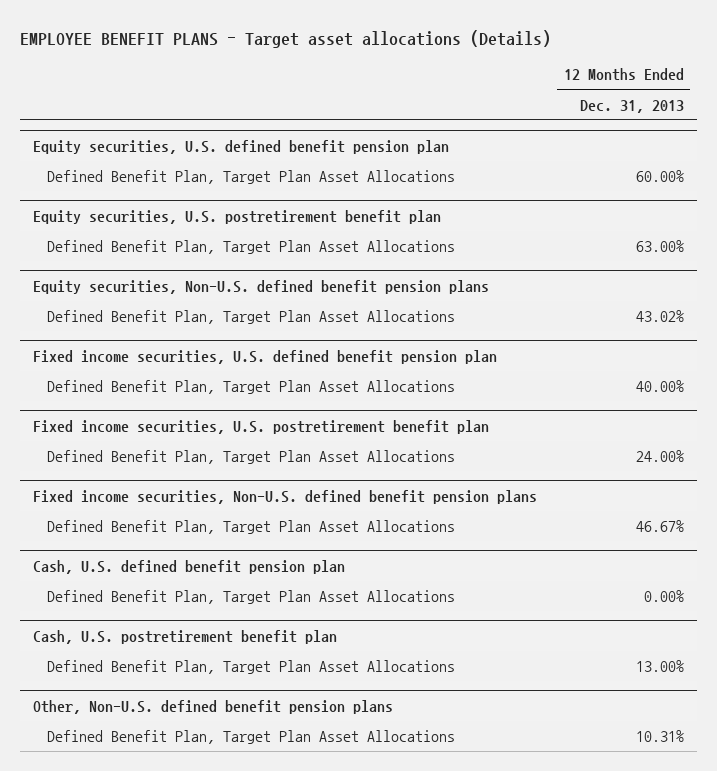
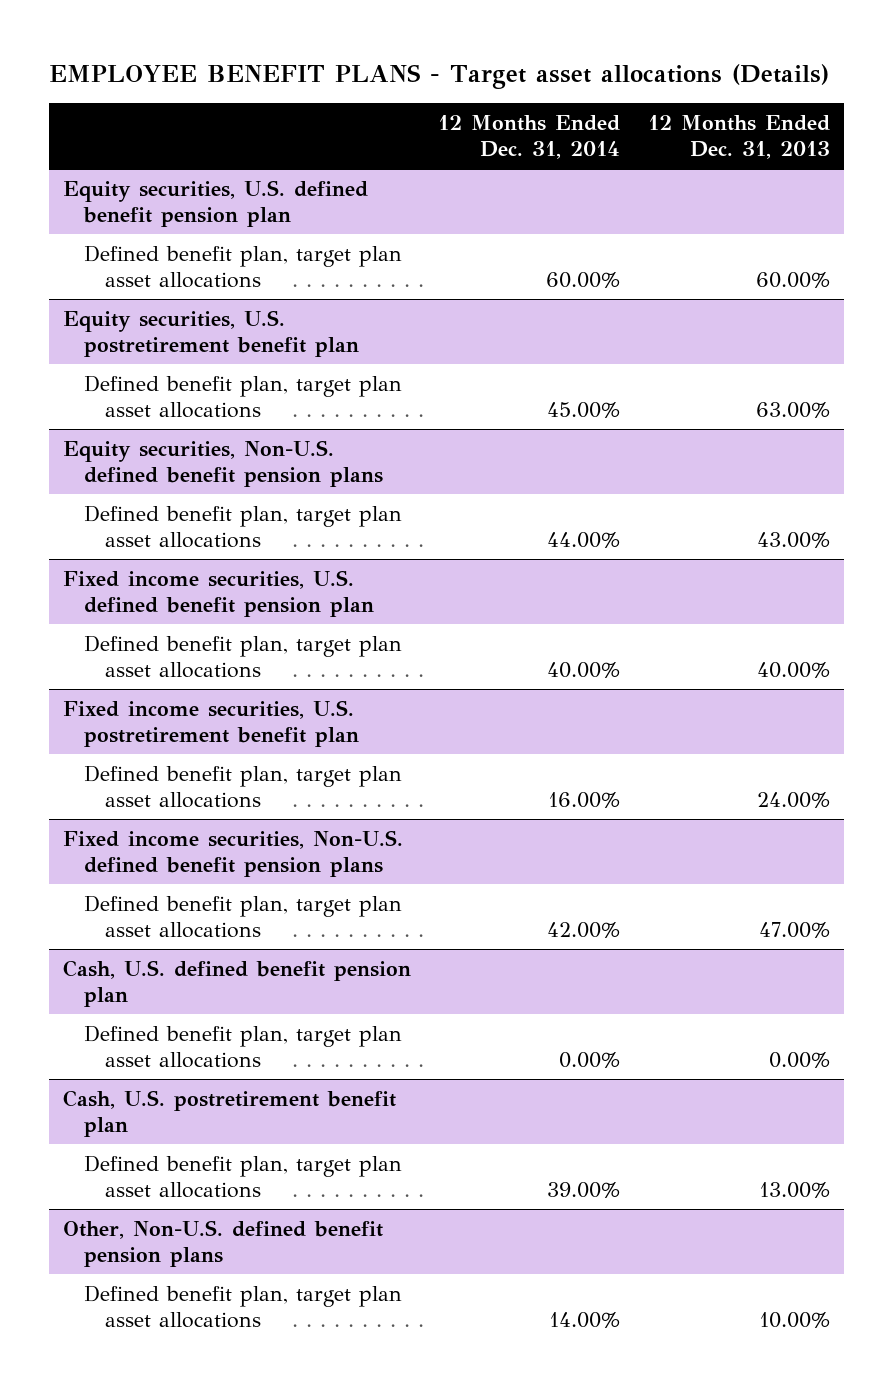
- | 12 Months Ended Dec. 31, 2013
+ | 12 Months Ended Dec. 31, 2014 | 12 Months Ended Dec. 31, 2013
@ Equity securities, U.S. defined benefit pension plan
- Defined Benefit Plan, Target Plan Asset Allocations | 60.00%
+ Defined benefit plan, target plan asset allocations | 60.00% | 60.00%
@ Equity securities, U.S. postretirement benefit plan
- Defined Benefit Plan, Target Plan Asset Allocations | 63.00%
+ Defined benefit plan, target plan asset allocations | 45.00% | 63.00%
@ Equity securities, Non-U.S. defined benefit pension plans
- Defined Benefit Plan, Target Plan Asset Allocations | 43.02%
+ Defined benefit plan, target plan asset allocations | 44.00% | 43.00%
@ Fixed income securities, U.S. defined benefit pension plan
- Defined Benefit Plan, Target Plan Asset Allocations | 40.00%
+ Defined benefit plan, target plan asset allocations | 40.00% | 40.00%
@ Fixed income securities, U.S. postretirement benefit plan
- Defined Benefit Plan, Target Plan Asset Allocations | 24.00%
+ Defined benefit plan, target plan asset allocations | 16.00% | 24.00%
@ Fixed income securities, Non-U.S. defined benefit pension plans
- Defined Benefit Plan, Target Plan Asset Allocations | 46.67%
+ Defined benefit plan, target plan asset allocations | 42.00% | 47.00%
@ Cash, U.S. defined benefit pension plan
- Defined Benefit Plan, Target Plan Asset Allocations | 0.00%
+ Defined benefit plan, target plan asset allocations | 0.00% | 0.00%
@ Cash, U.S. postretirement benefit plan
- Defined Benefit Plan, Target Plan Asset Allocations | 13.00%
+ Defined benefit plan, target plan asset allocations | 39.00% | 13.00%
@ Other, Non-U.S. defined benefit pension plans
- Defined Benefit Plan, Target Plan Asset Allocations | 10.31%
+ Defined benefit plan, target plan asset allocations | 14.00% | 10.00%

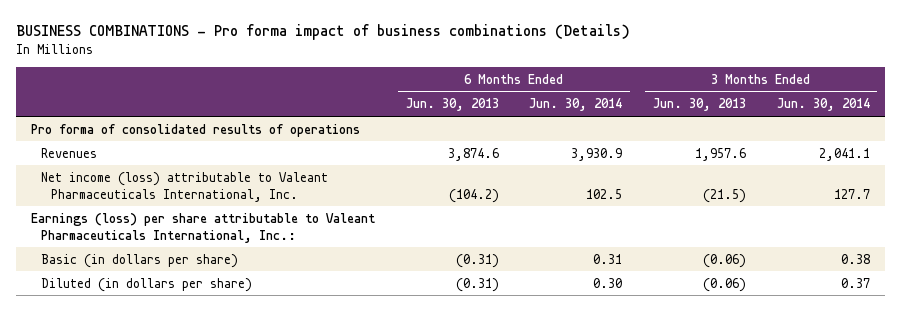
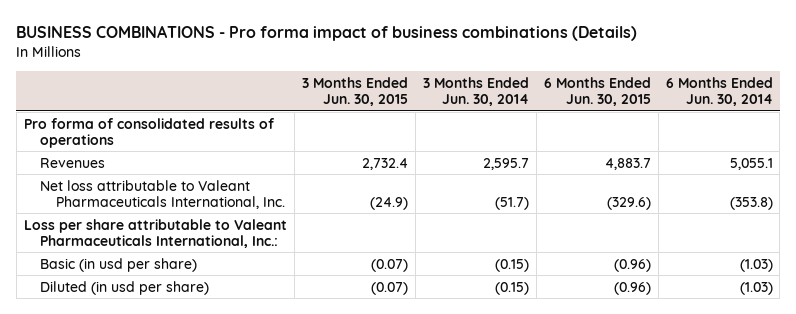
- | 6 Months Ended Jun. 30, 2013 | 6 Months Ended Jun. 30, 2014 | 3 Months Ended Jun. 30, 2013 | 3 Months Ended Jun. 30, 2014
+ | 3 Months Ended Jun. 30, 2015 | 3 Months Ended Jun. 30, 2014 | 6 Months Ended Jun. 30, 2015 | 6 Months Ended Jun. 30, 2014
- Revenues | 3,874.6 | 3,930.9 | 1,957.6 | 2,041.1
- Net income (loss) attributable to Valeant Pharmaceuticals International, Inc. | (104.2) | 102.5 | (21.5) | 127.7
- Earnings (loss) per share attributable to Valeant Pharmaceuticals International, Inc.:
- Basic (in dollars per share) | (0.31) | 0.31 | (0.06) | 0.38
- Diluted (in dollars per share) | (0.31) | 0.30 | (0.06) | 0.37
+ Revenues | 2,732.4 | 2,595.7 | 4,883.7 | 5,055.1
+ Net loss attributable to Valeant Pharmaceuticals International, Inc. | (24.9) | (51.7) | (329.6) | (353.8)
+ Loss per share attributable to Valeant Pharmaceuticals International, Inc.:
+ Basic (in usd per share) | (0.07) | (0.15) | (0.96) | (1.03)
+ Diluted (in usd per share) | (0.07) | (0.15) | (0.96) | (1.03)

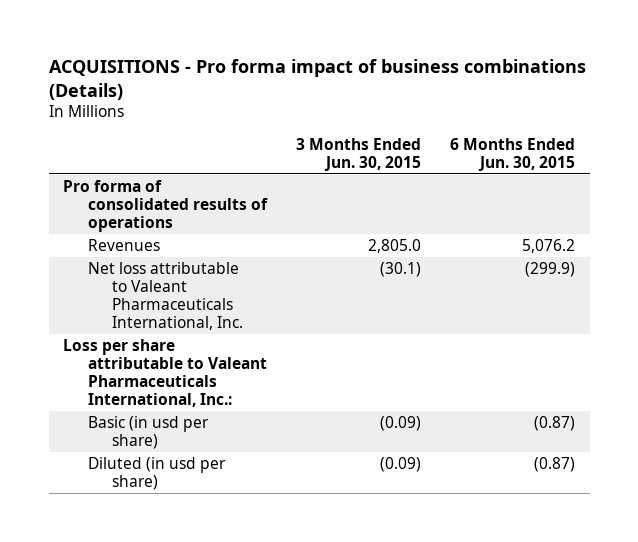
- BUSINESS COMBINATIONS - Pro forma impact of business combinations (Details)
+ ACQUISITIONS - Pro forma impact of business combinations (Details)
- | 3 Months Ended Jun. 30, 2015 | 3 Months Ended Jun. 30, 2014 | 6 Months Ended Jun. 30, 2015 | 6 Months Ended Jun. 30, 2014
+ | 3 Months Ended Jun. 30, 2015 | 6 Months Ended Jun. 30, 2015
- Revenues | 2,732.4 | 2,595.7 | 4,883.7 | 5,055.1
- Net loss attributable to Valeant Pharmaceuticals International, Inc. | (24.9) | (51.7) | (329.6) | (353.8)
+ Revenues | 2,805.0 | 5,076.2
+ Net loss attributable to Valeant Pharmaceuticals International, Inc. | (30.1) | (299.9)
- Basic (in usd per share) | (0.07) | (0.15) | (0.96) | (1.03)
- Diluted (in usd per share) | (0.07) | (0.15) | (0.96) | (1.03)
+ Basic (in usd per share) | (0.09) | (0.87)
+ Diluted (in usd per share) | (0.09) | (0.87)

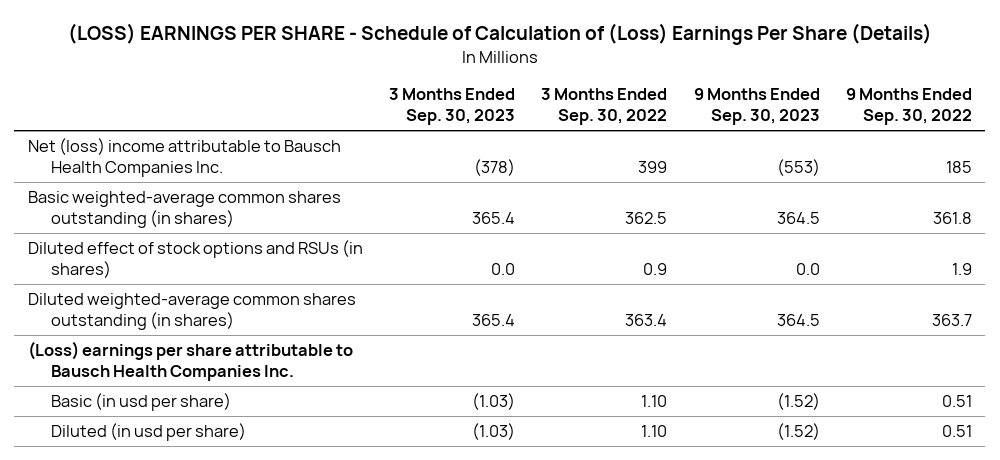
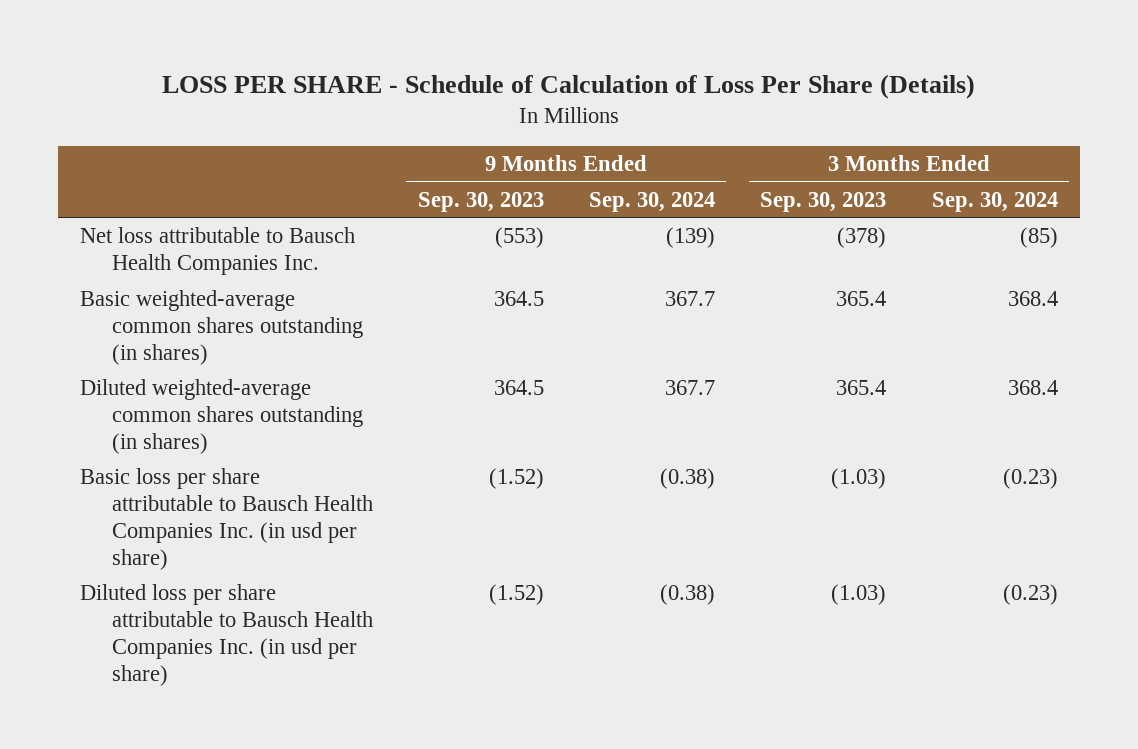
- (LOSS) EARNINGS PER SHARE - Schedule of Calculation of (Loss) Earnings Per Share (Details)
+ LOSS PER SHARE - Schedule of Calculation of Loss Per Share (Details)
- | 3 Months Ended Sep. 30, 2023 | 3 Months Ended Sep. 30, 2022 | 9 Months Ended Sep. 30, 2023 | 9 Months Ended Sep. 30, 2022
+ | 9 Months Ended Sep. 30, 2023 | 9 Months Ended Sep. 30, 2024 | 3 Months Ended Sep. 30, 2023 | 3 Months Ended Sep. 30, 2024
- Net (loss) income attributable to Bausch Health Companies Inc. | (378) | 399 | (553) | 185
+ Net loss attributable to Bausch Health Companies Inc. | (553) | (139) | (378) | (85)
- Diluted effect of stock options and RSUs (in shares) | 0.0 | 0.9 | 0.0 | 1.9
- (Loss) earnings per share attributable to Bausch Health Companies Inc.
- Basic (in usd per share) | (1.03) | 1.10 | (1.52) | 0.51
- Diluted (in usd per share) | (1.03) | 1.10 | (1.52) | 0.51
+ Basic loss per share attributable to Bausch Health Companies Inc. (in usd per share) | (1.52) | (0.38) | (1.03) | (0.23)
+ Diluted loss per share attributable to Bausch Health Companies Inc. (in usd per share) | (1.52) | (0.38) | (1.03) | (0.23)

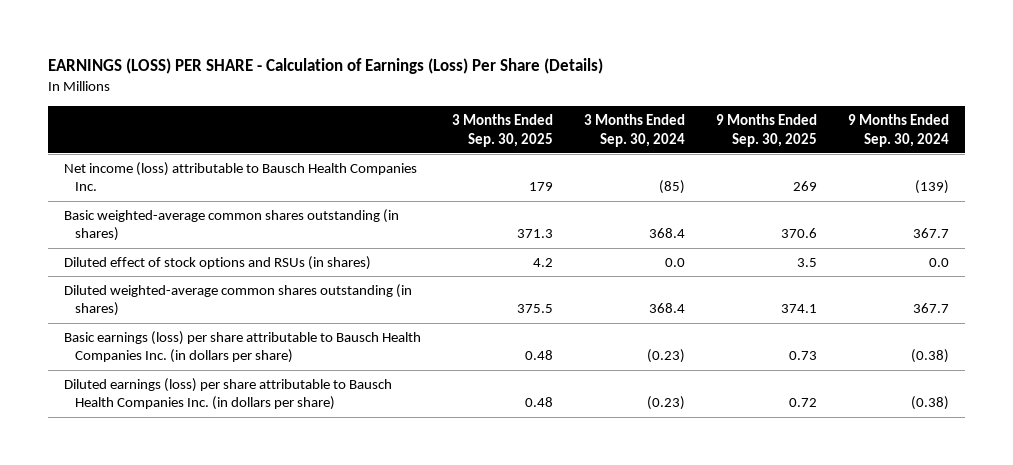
- LOSS PER SHARE - Schedule of Calculation of Loss Per Share (Details)
+ EARNINGS (LOSS) PER SHARE - Calculation of Earnings (Loss) Per Share (Details)
- | 9 Months Ended Sep. 30, 2023 | 9 Months Ended Sep. 30, 2024 | 3 Months Ended Sep. 30, 2023 | 3 Months Ended Sep. 30, 2024
+ | 3 Months Ended Sep. 30, 2025 | 3 Months Ended Sep. 30, 2024 | 9 Months Ended Sep. 30, 2025 | 9 Months Ended Sep. 30, 2024
- Net loss attributable to Bausch Health Companies Inc. | (553) | (139) | (378) | (85)
+ Net income (loss) attributable to Bausch Health Companies Inc. | 179 | (85) | 269 | (139)
+ Diluted effect of stock options and RSUs (in shares) | 4.2 | 0.0 | 3.5 | 0.0
- Basic loss per share attributable to Bausch Health Companies Inc. (in usd per share) | (1.52) | (0.38) | (1.03) | (0.23)
- Diluted loss per share attributable to Bausch Health Companies Inc. (in usd per share) | (1.52) | (0.38) | (1.03) | (0.23)
+ Basic earnings (loss) per share attributable to Bausch Health Companies Inc. (in dollars per share) | 0.48 | (0.23) | 0.73 | (0.38)
+ Diluted earnings (loss) per share attributable to Bausch Health Companies Inc. (in dollars per share) | 0.48 | (0.23) | 0.72 | (0.38)

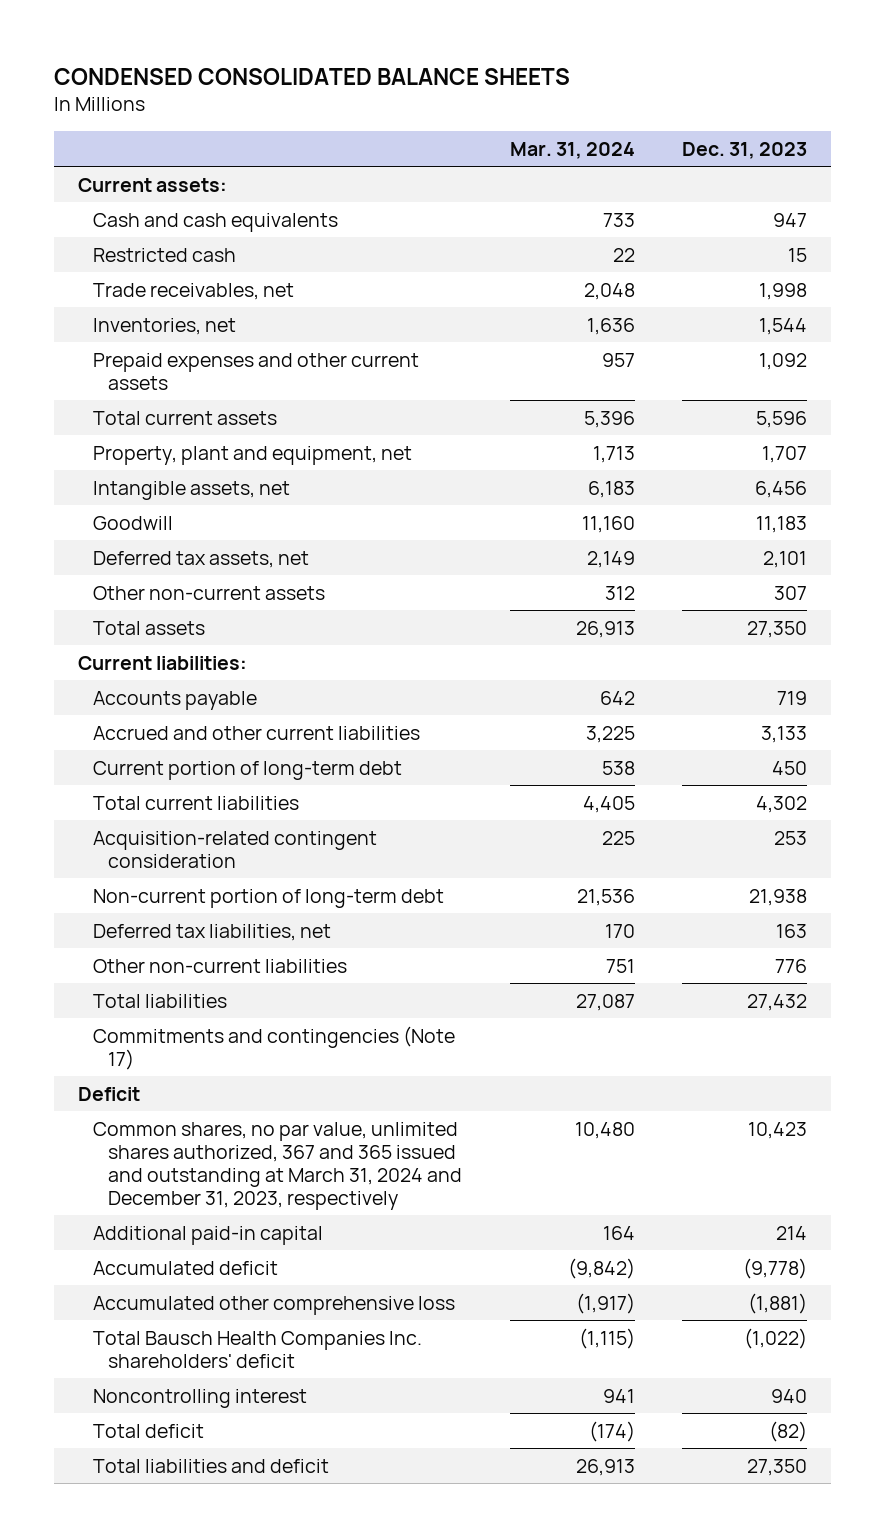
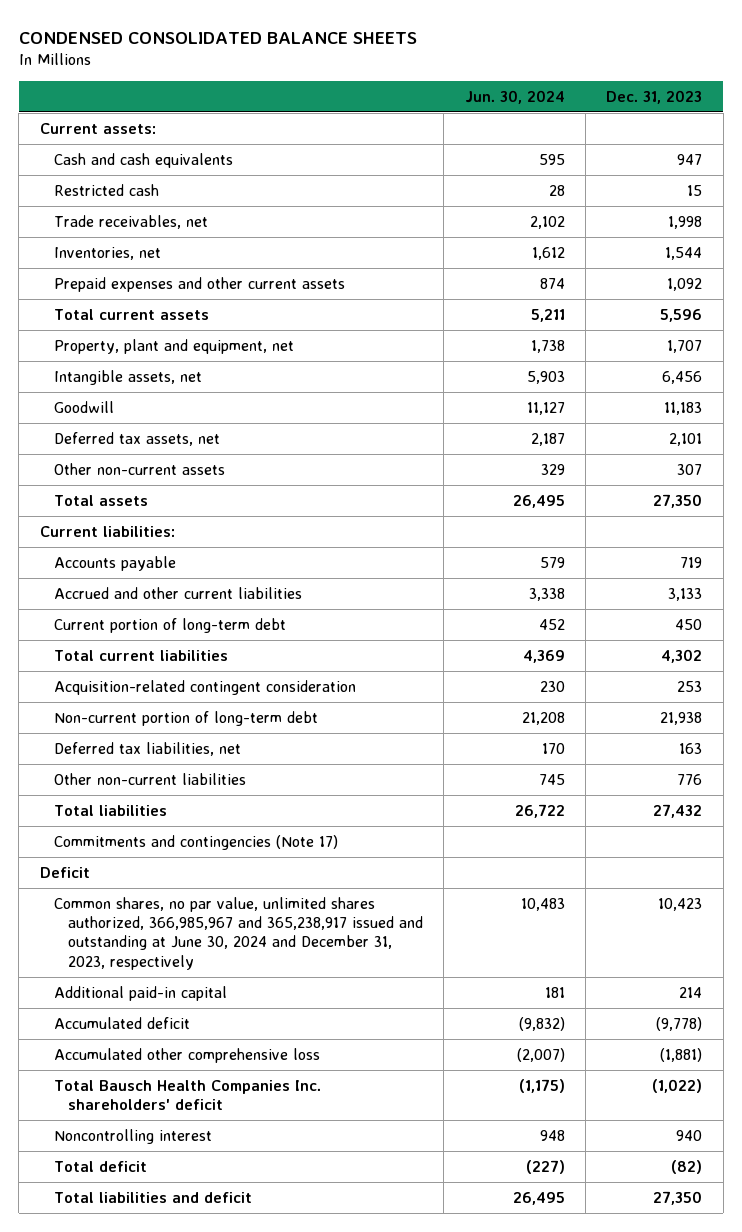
- | Mar. 31, 2024 | Dec. 31, 2023
+ | Jun. 30, 2024 | Dec. 31, 2023
- Common shares, no par value, unlimited shares authorized, 367 and 365 issued and outstanding at March 31, 2024 and December 31, 2023, respectively | 10,480 | 10,423
+ Common shares, no par value, unlimited shares authorized, 366,985,967 and 365,238,917 issued and outstanding at June 30, 2024 and December 31, 2023, respectively | 10,483 | 10,423

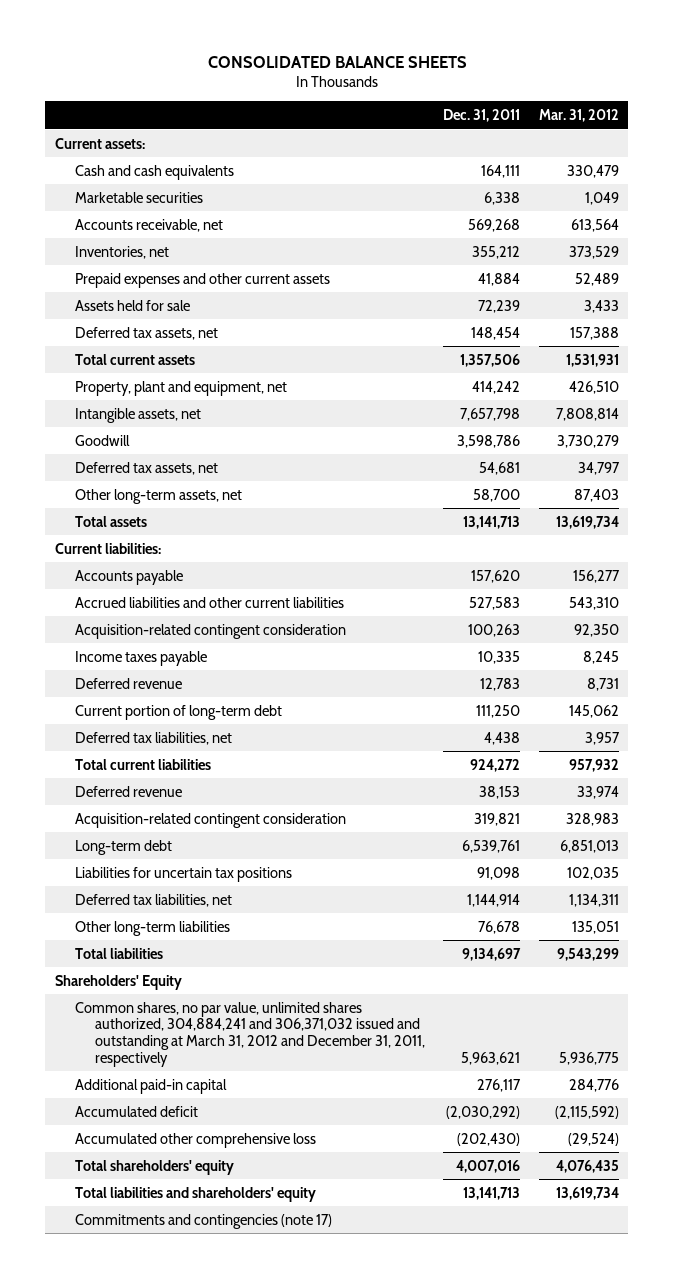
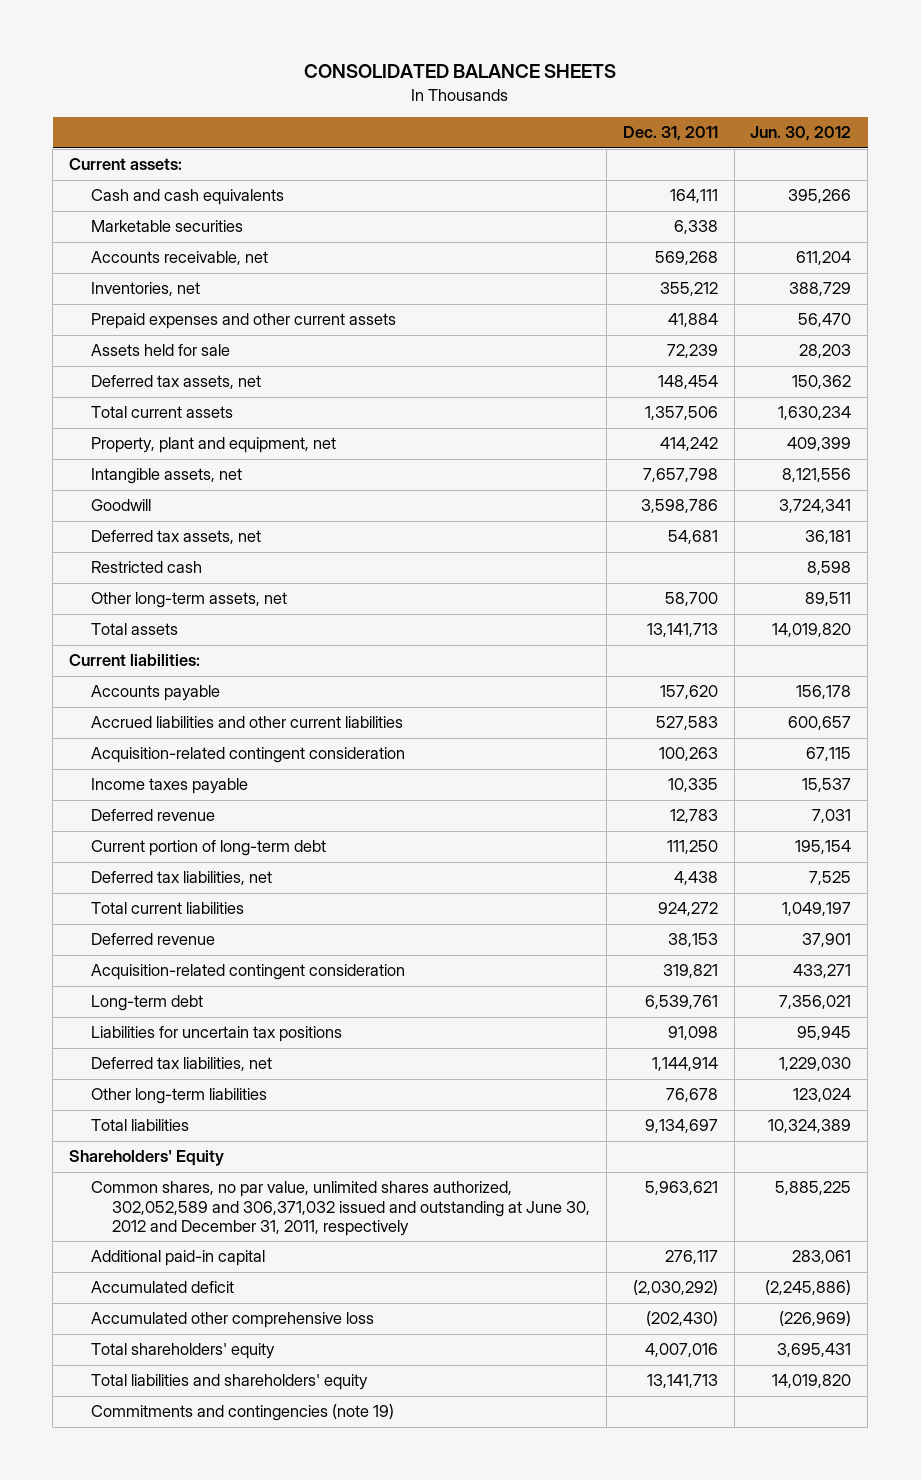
- | Dec. 31, 2011 | Mar. 31, 2012
+ | Dec. 31, 2011 | Jun. 30, 2012
+ Restricted cash | | 8,598
- Common shares, no par value, unlimited shares authorized, 304,884,241 and 306,371,032 issued and outstanding at March 31, 2012 and December 31, 2011, respectively | 5,963,621 | 5,936,775
+ Common shares, no par value, unlimited shares authorized, 302,052,589 and 306,371,032 issued and outstanding at June 30, 2012 and December 31, 2011, respectively | 5,963,621 | 5,885,225
- Commitments and contingencies (note 17)
+ Commitments and contingencies (note 19)

